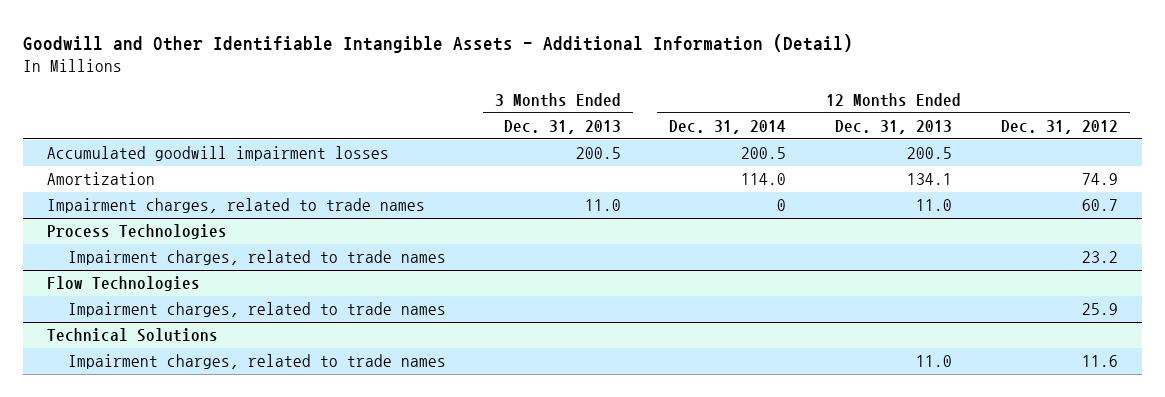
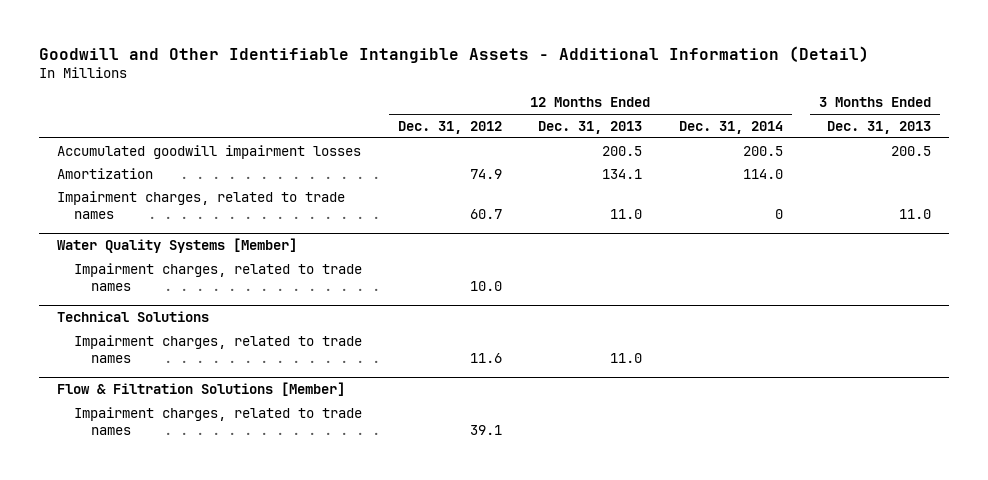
- | 3 Months Ended Dec. 31, 2013 | 12 Months Ended Dec. 31, 2014 | 12 Months Ended Dec. 31, 2013 | 12 Months Ended Dec. 31, 2012
+ | 12 Months Ended Dec. 31, 2012 | 12 Months Ended Dec. 31, 2013 | 12 Months Ended Dec. 31, 2014 | 3 Months Ended Dec. 31, 2013
- Process Technologies
- Impairment charges, related to trade names | | | | 23.2
- Flow Technologies
- Impairment charges, related to trade names | | | | 25.9
+ Water Quality Systems [Member]
+ Impairment charges, related to trade names | 10.0 | | |
+ Flow & Filtration Solutions [Member]
+ Impairment charges, related to trade names | 39.1 | | |

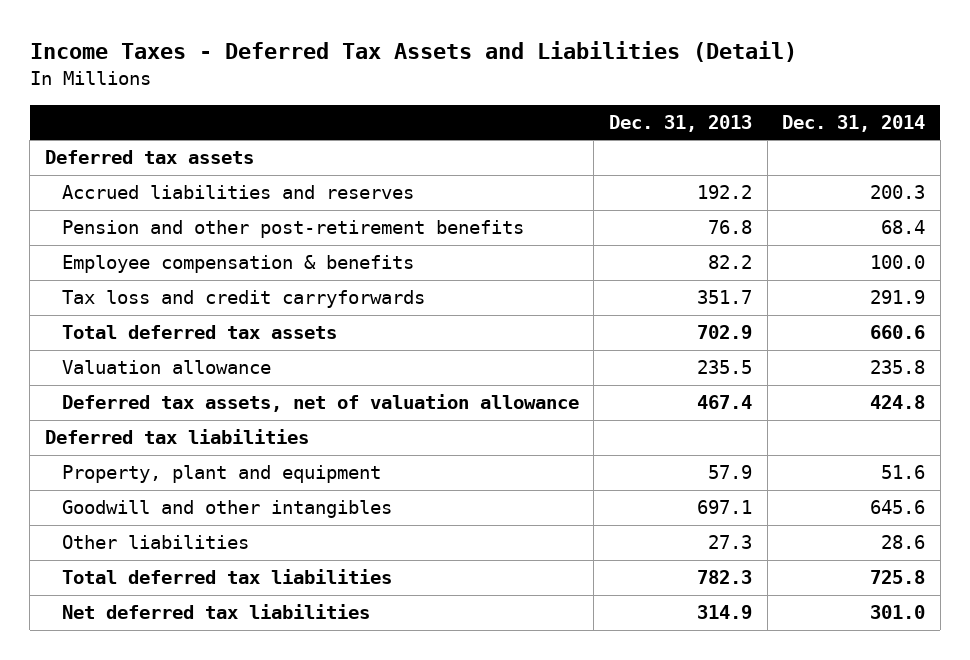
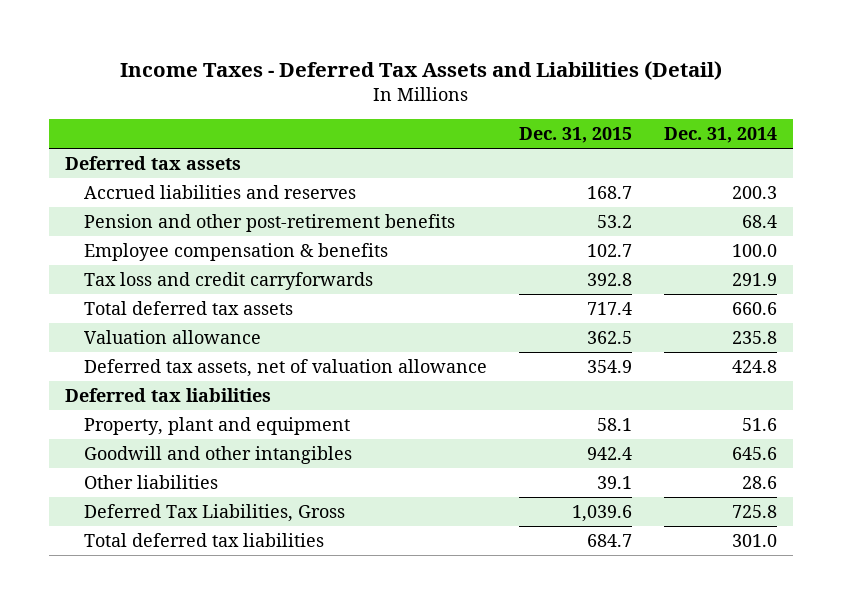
- | Dec. 31, 2013 | Dec. 31, 2014
+ | Dec. 31, 2015 | Dec. 31, 2014
- Total deferred tax liabilities | 782.3 | 725.8
- Net deferred tax liabilities | 314.9 | 301.0
+ Deferred Tax Liabilities, Gross | 1,039.6 | 725.8
+ Total deferred tax liabilities | 684.7 | 301.0

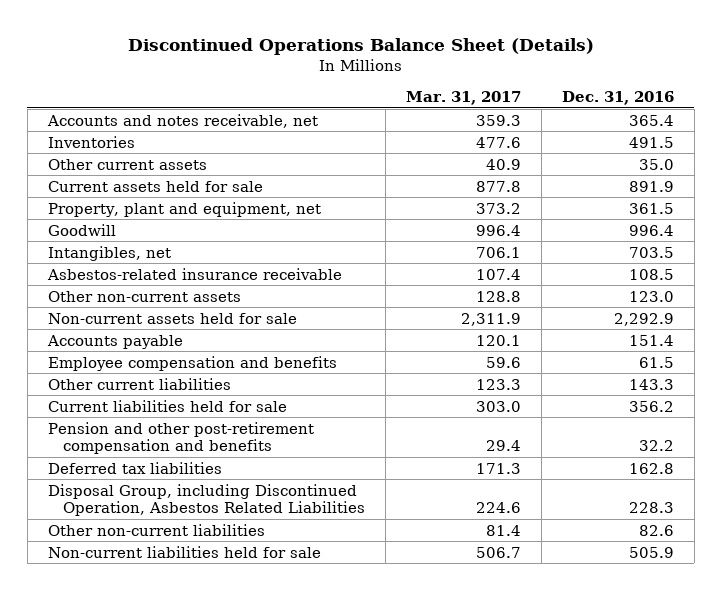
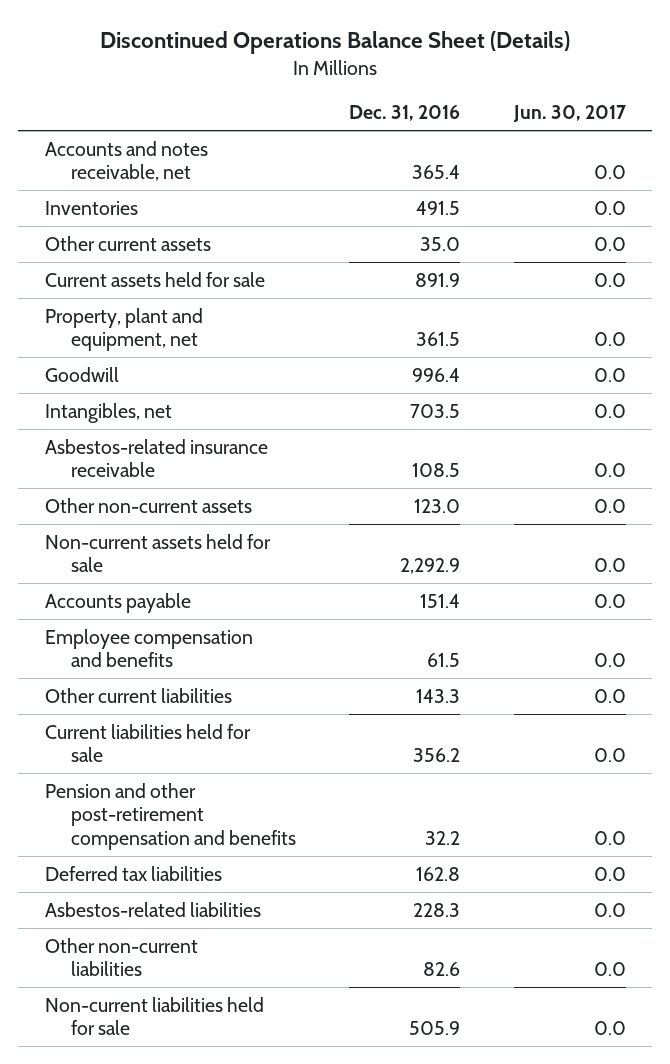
- | Mar. 31, 2017 | Dec. 31, 2016
+ | Dec. 31, 2016 | Jun. 30, 2017
- Disposal Group, including Discontinued Operation, Asbestos Related Liabilities | 224.6 | 228.3
+ Asbestos-related liabilities | 228.3 | 0.0

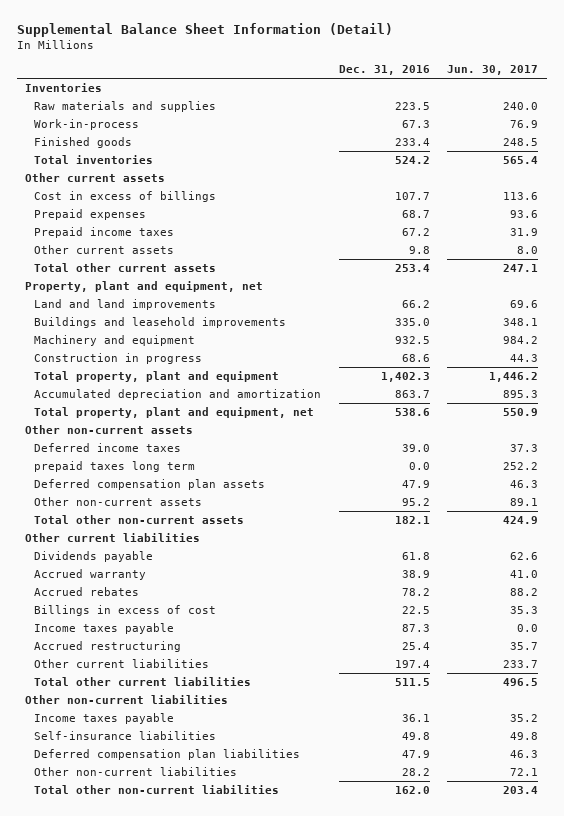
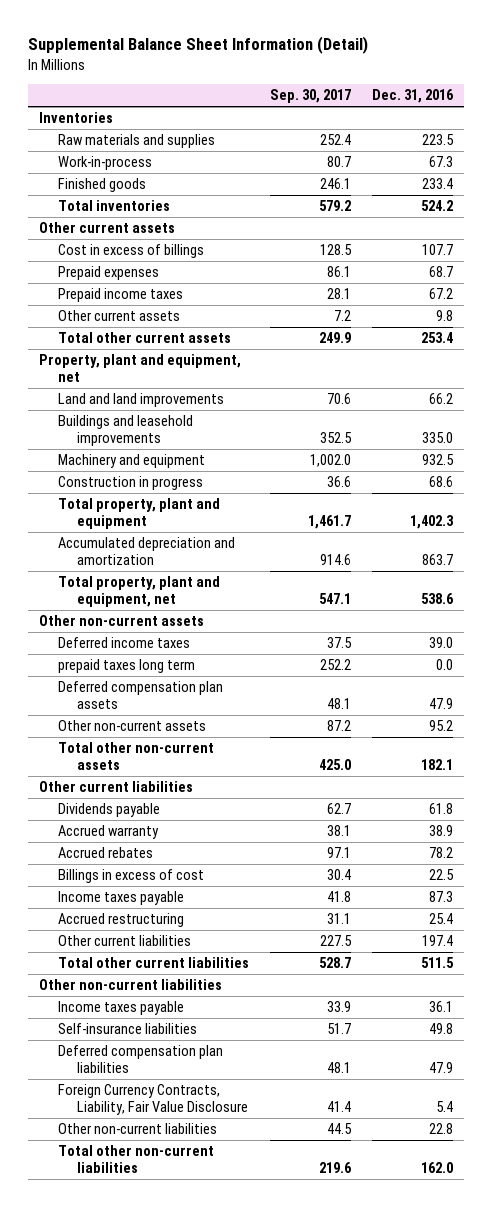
- | Dec. 31, 2016 | Jun. 30, 2017
+ | Sep. 30, 2017 | Dec. 31, 2016
- Other non-current liabilities | 28.2 | 72.1
+ Foreign Currency Contracts, Liability, Fair Value Disclosure | 41.4 | 5.4
+ Other non-current liabilities | 44.5 | 22.8

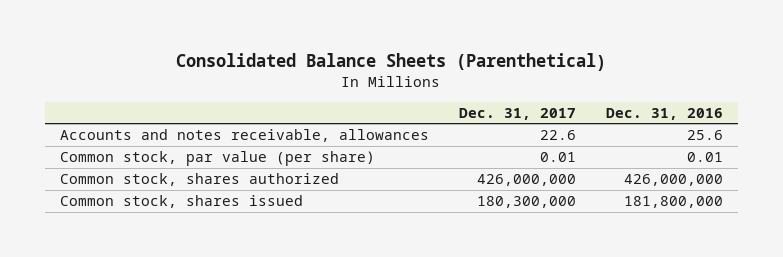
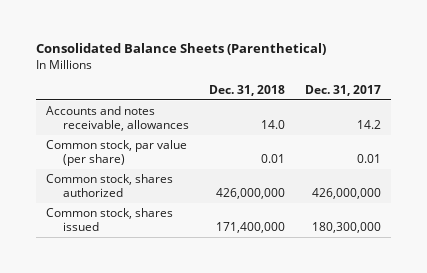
- | Dec. 31, 2017 | Dec. 31, 2016
+ | Dec. 31, 2018 | Dec. 31, 2017
- Accounts and notes receivable, allowances | 22.6 | 25.6
+ Accounts and notes receivable, allowances | 14.0 | 14.2

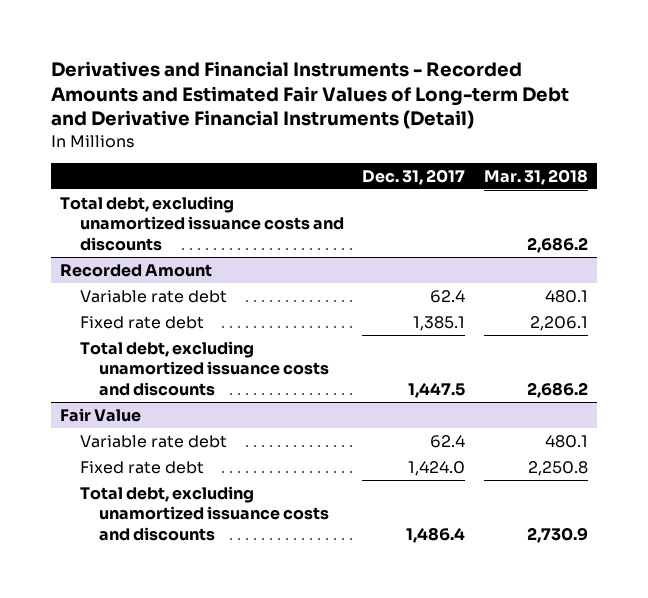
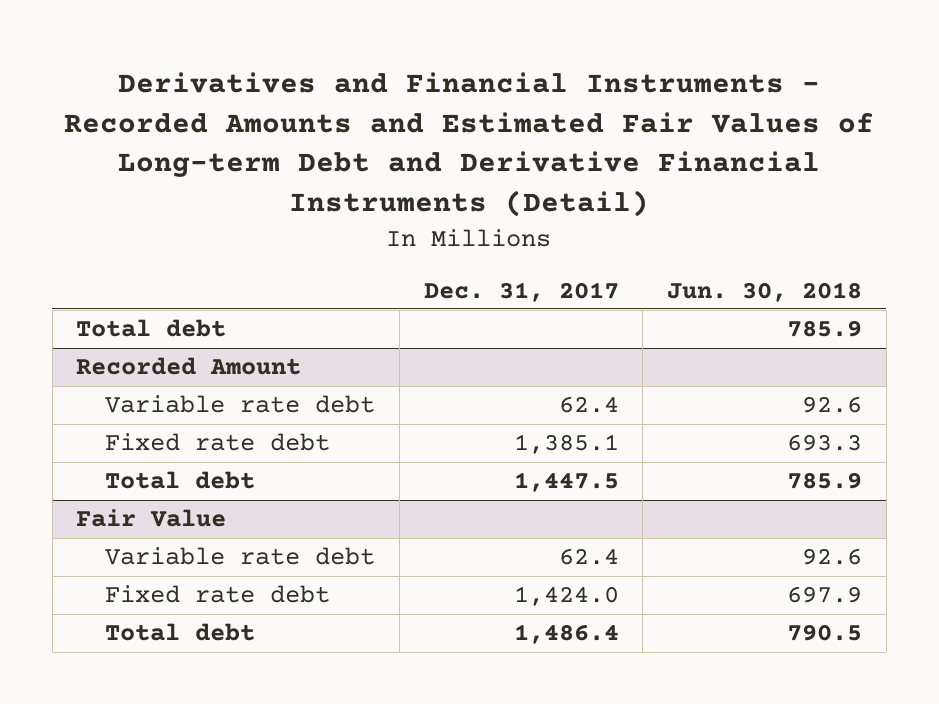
- | Dec. 31, 2017 | Mar. 31, 2018
+ | Dec. 31, 2017 | Jun. 30, 2018
- Total debt, excluding unamortized issuance costs and discounts | | 2,686.2
+ Total debt | | 785.9
@ Recorded Amount
- Total debt, excluding unamortized issuance costs and discounts | 1,447.5 | 2,686.2
+ Total debt | 1,447.5 | 785.9
@ Fair Value
- Total debt, excluding unamortized issuance costs and discounts | 1,486.4 | 2,730.9
+ Total debt | 1,486.4 | 790.5

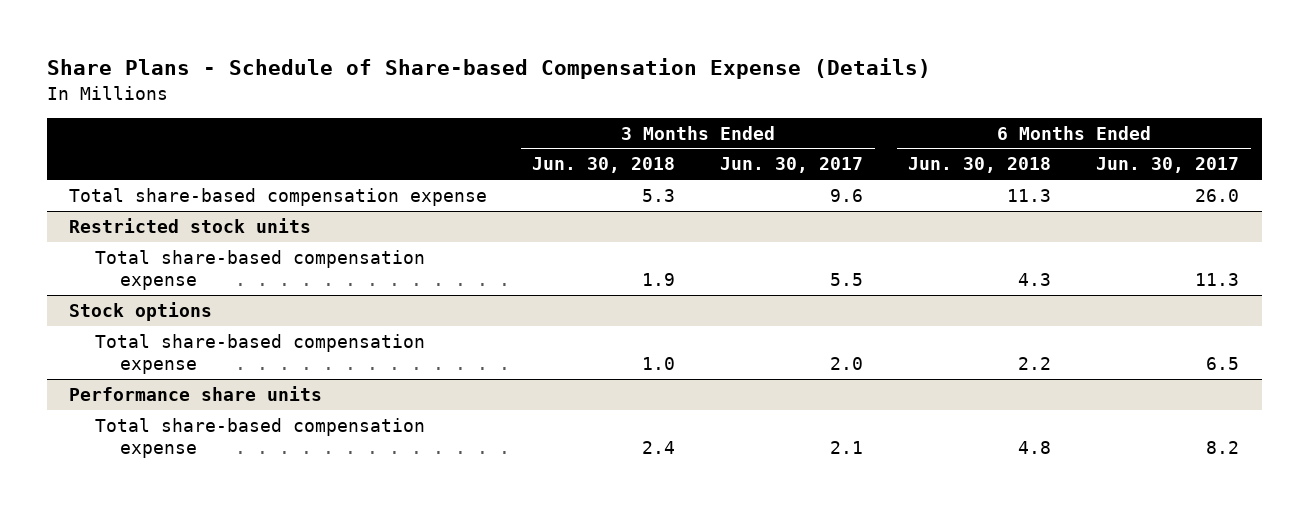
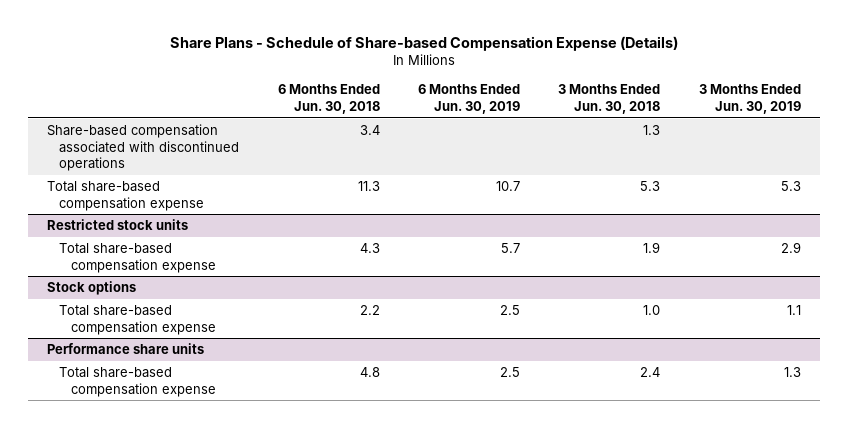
- | 3 Months Ended Jun. 30, 2018 | 3 Months Ended Jun. 30, 2017 | 6 Months Ended Jun. 30, 2018 | 6 Months Ended Jun. 30, 2017
+ | 6 Months Ended Jun. 30, 2018 | 6 Months Ended Jun. 30, 2019 | 3 Months Ended Jun. 30, 2018 | 3 Months Ended Jun. 30, 2019
+ Share-based compensation associated with discontinued operations | 3.4 | | 1.3 |

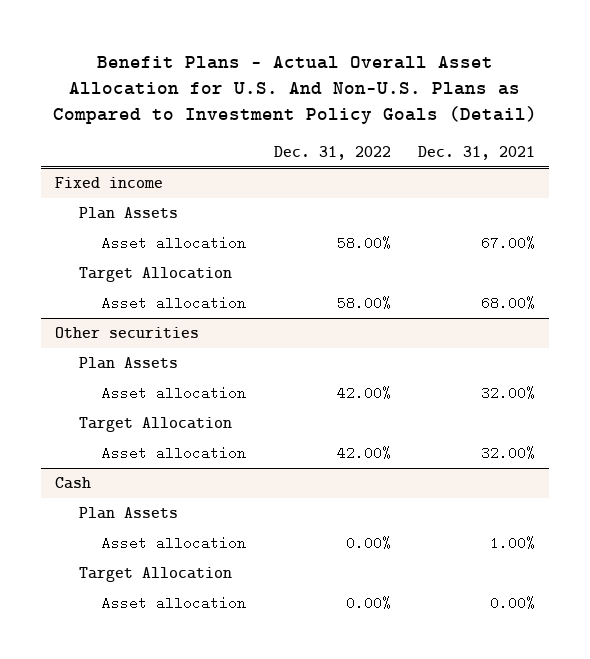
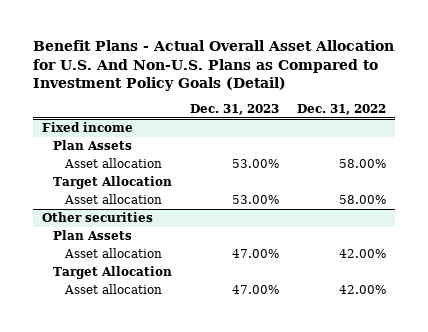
- | Dec. 31, 2022 | Dec. 31, 2021
+ | Dec. 31, 2023 | Dec. 31, 2022
- Cash
- Plan Assets
- Asset allocation | 0.00% | 1.00%
- Target Allocation
- Asset allocation | 0.00% | 0.00%

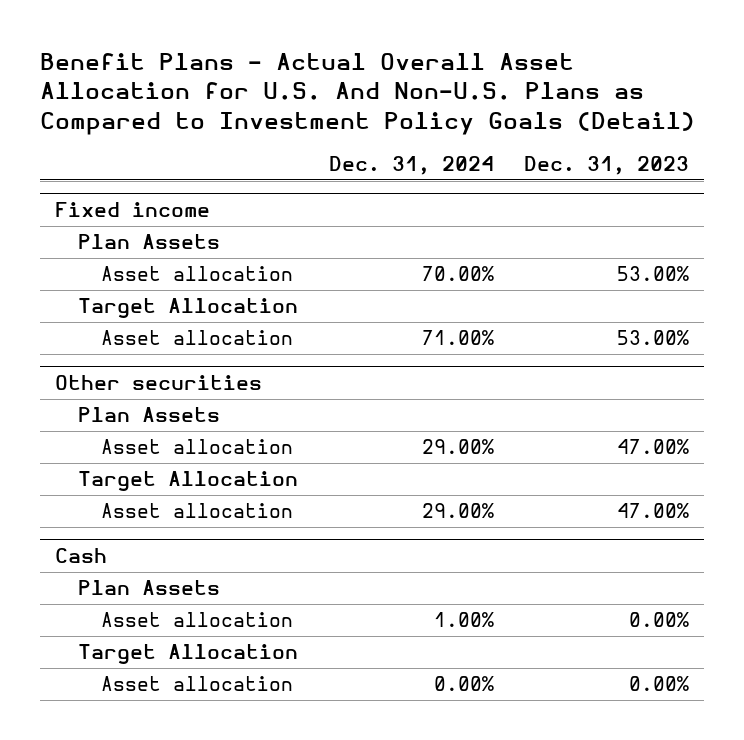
- | Dec. 31, 2023 | Dec. 31, 2022
+ | Dec. 31, 2024 | Dec. 31, 2023
+ Cash
+ Plan Assets
+ Asset allocation | 1.00% | 0.00%
+ Target Allocation
+ Asset allocation | 0.00% | 0.00%

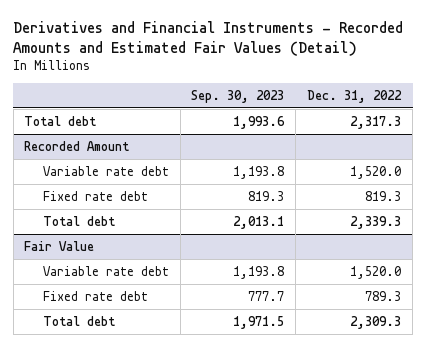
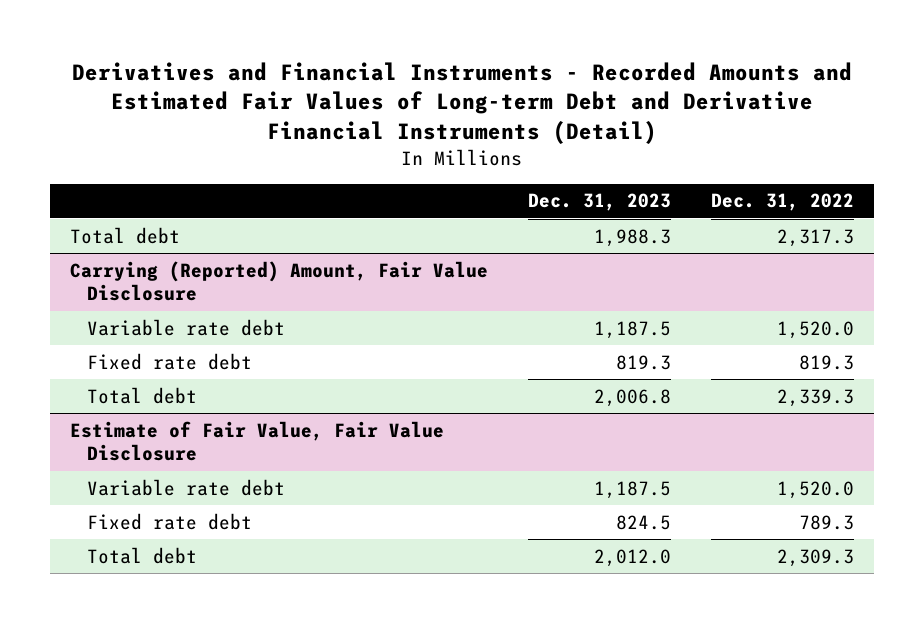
- Derivatives and Financial Instruments - Recorded Amounts and Estimated Fair Values (Detail)
+ Derivatives and Financial Instruments - Recorded Amounts and Estimated Fair Values of Long-term Debt and Derivative Financial Instruments (Detail)
- | Sep. 30, 2023 | Dec. 31, 2022
+ | Dec. 31, 2023 | Dec. 31, 2022
- Recorded Amount
+ Carrying (Reported) Amount, Fair Value Disclosure
- Fair Value
+ Estimate of Fair Value, Fair Value Disclosure

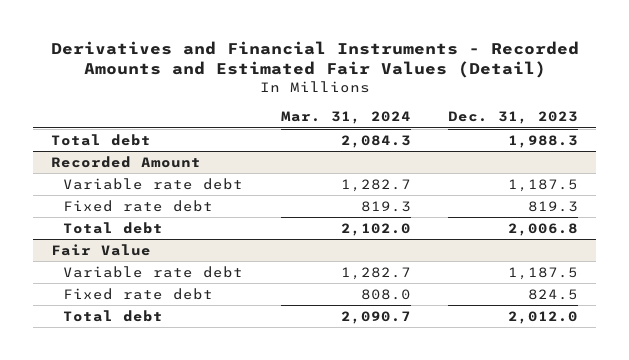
- Derivatives and Financial Instruments - Recorded Amounts and Estimated Fair Values of Long-term Debt and Derivative Financial Instruments (Detail)
+ Derivatives and Financial Instruments - Recorded Amounts and Estimated Fair Values (Detail)
- | Dec. 31, 2023 | Dec. 31, 2022
+ | Mar. 31, 2024 | Dec. 31, 2023
- Carrying (Reported) Amount, Fair Value Disclosure
+ Recorded Amount
- Estimate of Fair Value, Fair Value Disclosure
+ Fair Value

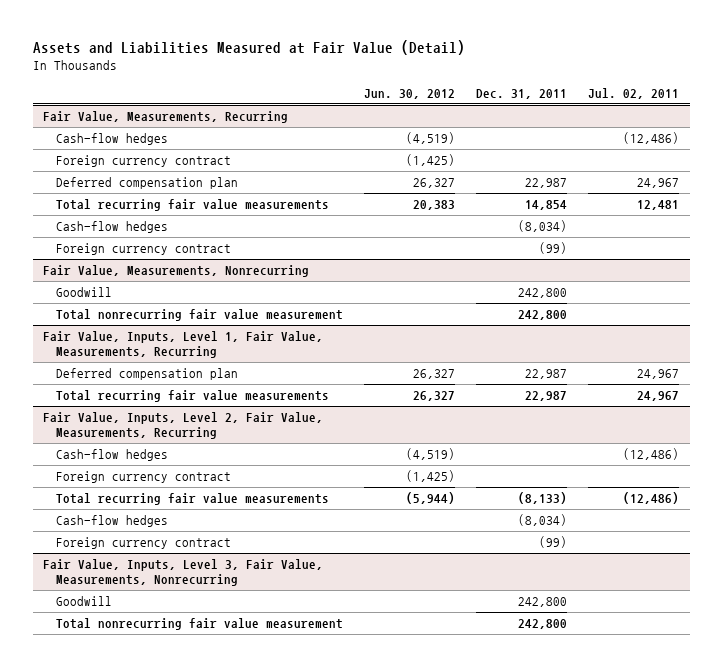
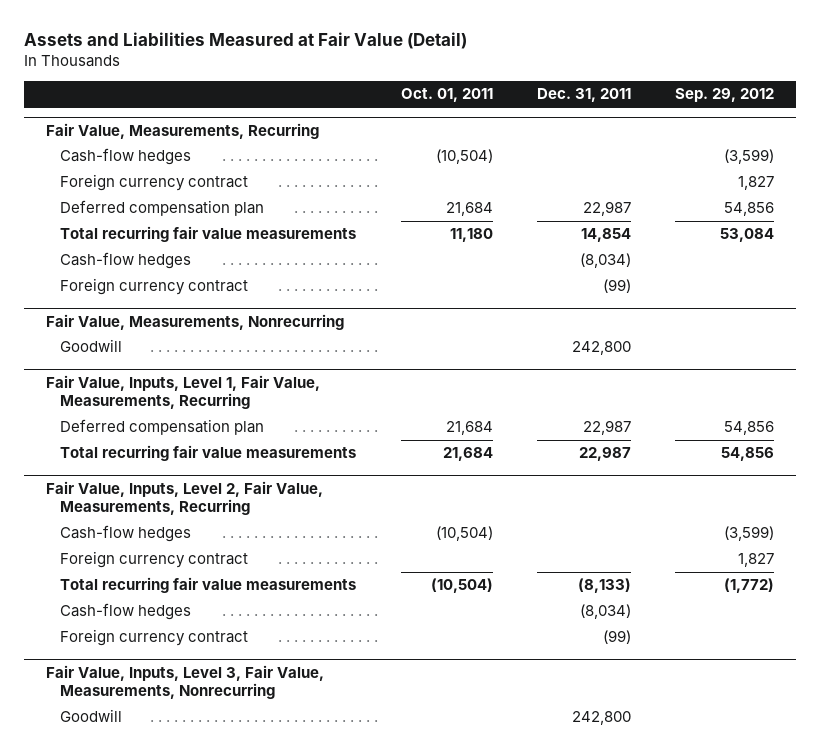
- | Jun. 30, 2012 | Dec. 31, 2011 | Jul. 02, 2011
+ | Oct. 01, 2011 | Dec. 31, 2011 | Sep. 29, 2012
@ Fair Value, Measurements, Nonrecurring
- Total nonrecurring fair value measurement | | 242,800 |
@ Fair Value, Inputs, Level 3, Fair Value, Measurements, Nonrecurring
- Total nonrecurring fair value measurement | | 242,800 |

